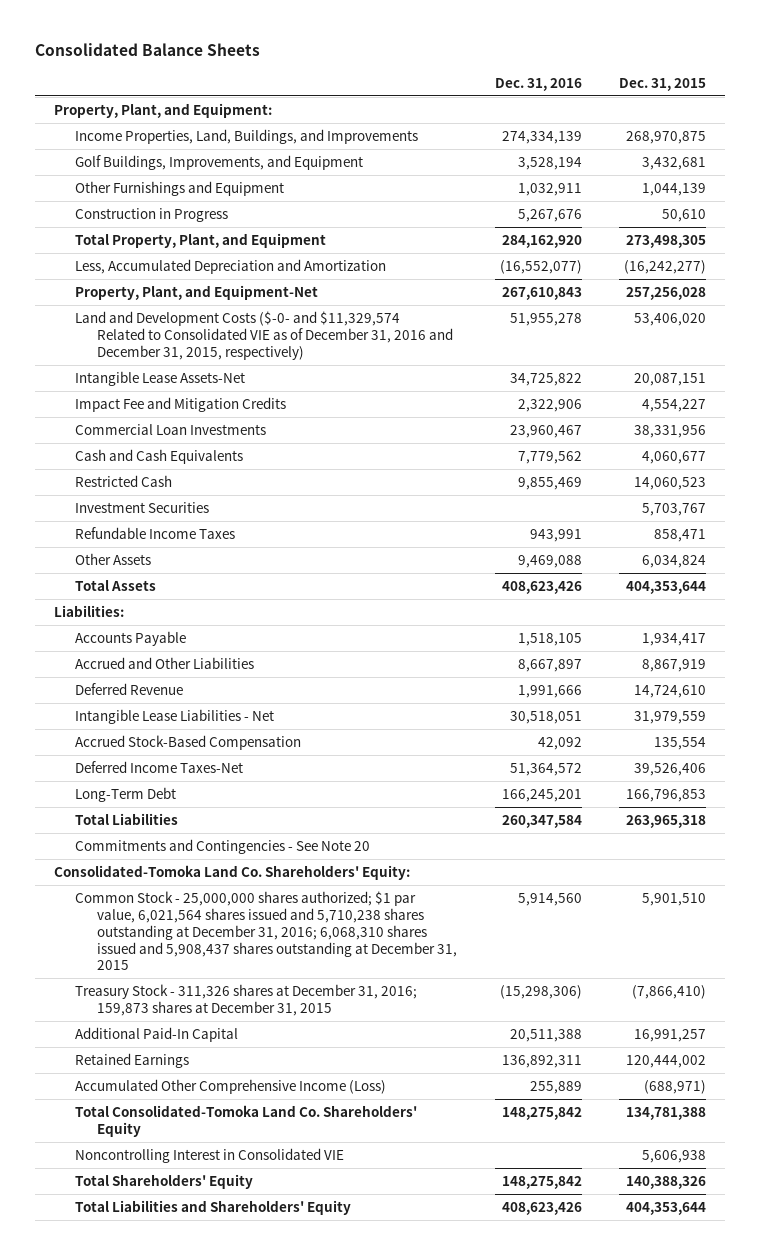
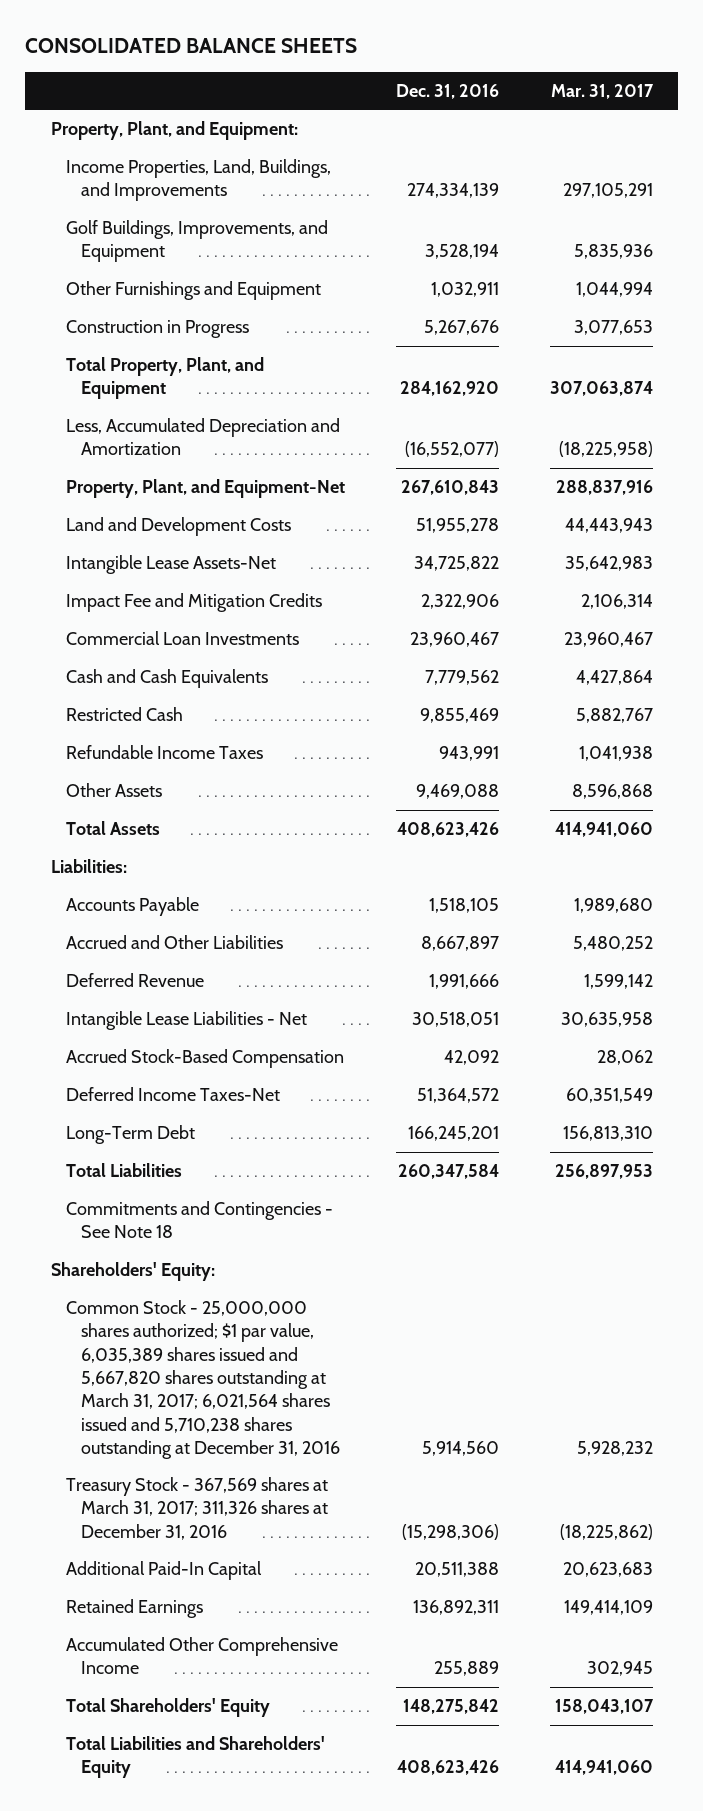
- Consolidated Balance Sheets
+ CONSOLIDATED BALANCE SHEETS
- | Dec. 31, 2016 | Dec. 31, 2015
+ | Dec. 31, 2016 | Mar. 31, 2017
- Land and Development Costs ($-0- and $11,329,574 Related to Consolidated VIE as of December 31, 2016 and December 31, 2015, respectively) | 51,955,278 | 53,406,020
+ Land and Development Costs | 51,955,278 | 44,443,943
- Investment Securities | | 5,703,767
- Commitments and Contingencies - See Note 20
- Consolidated-Tomoka Land Co. Shareholders' Equity:
- Common Stock - 25,000,000 shares authorized; $1 par value, 6,021,564 shares issued and 5,710,238 shares outstanding at December 31, 2016; 6,068,310 shares issued and 5,908,437 shares outstanding at December 31, 2015 | 5,914,560 | 5,901,510
- Treasury Stock - 311,326 shares at December 31, 2016; 159,873 shares at December 31, 2015 | (15,298,306) | (7,866,410)
+ Commitments and Contingencies - See Note 18
+ Shareholders' Equity:
+ Common Stock - 25,000,000 shares authorized; $1 par value, 6,035,389 shares issued and 5,667,820 shares outstanding at March 31, 2017; 6,021,564 shares issued and 5,710,238 shares outstanding at December 31, 2016 | 5,914,560 | 5,928,232
+ Treasury Stock - 367,569 shares at March 31, 2017; 311,326 shares at December 31, 2016 | (15,298,306) | (18,225,862)
- Accumulated Other Comprehensive Income (Loss) | 255,889 | (688,971)
- Total Consolidated-Tomoka Land Co. Shareholders' Equity | 148,275,842 | 134,781,388
- Noncontrolling Interest in Consolidated VIE | | 5,606,938
+ Accumulated Other Comprehensive Income | 255,889 | 302,945

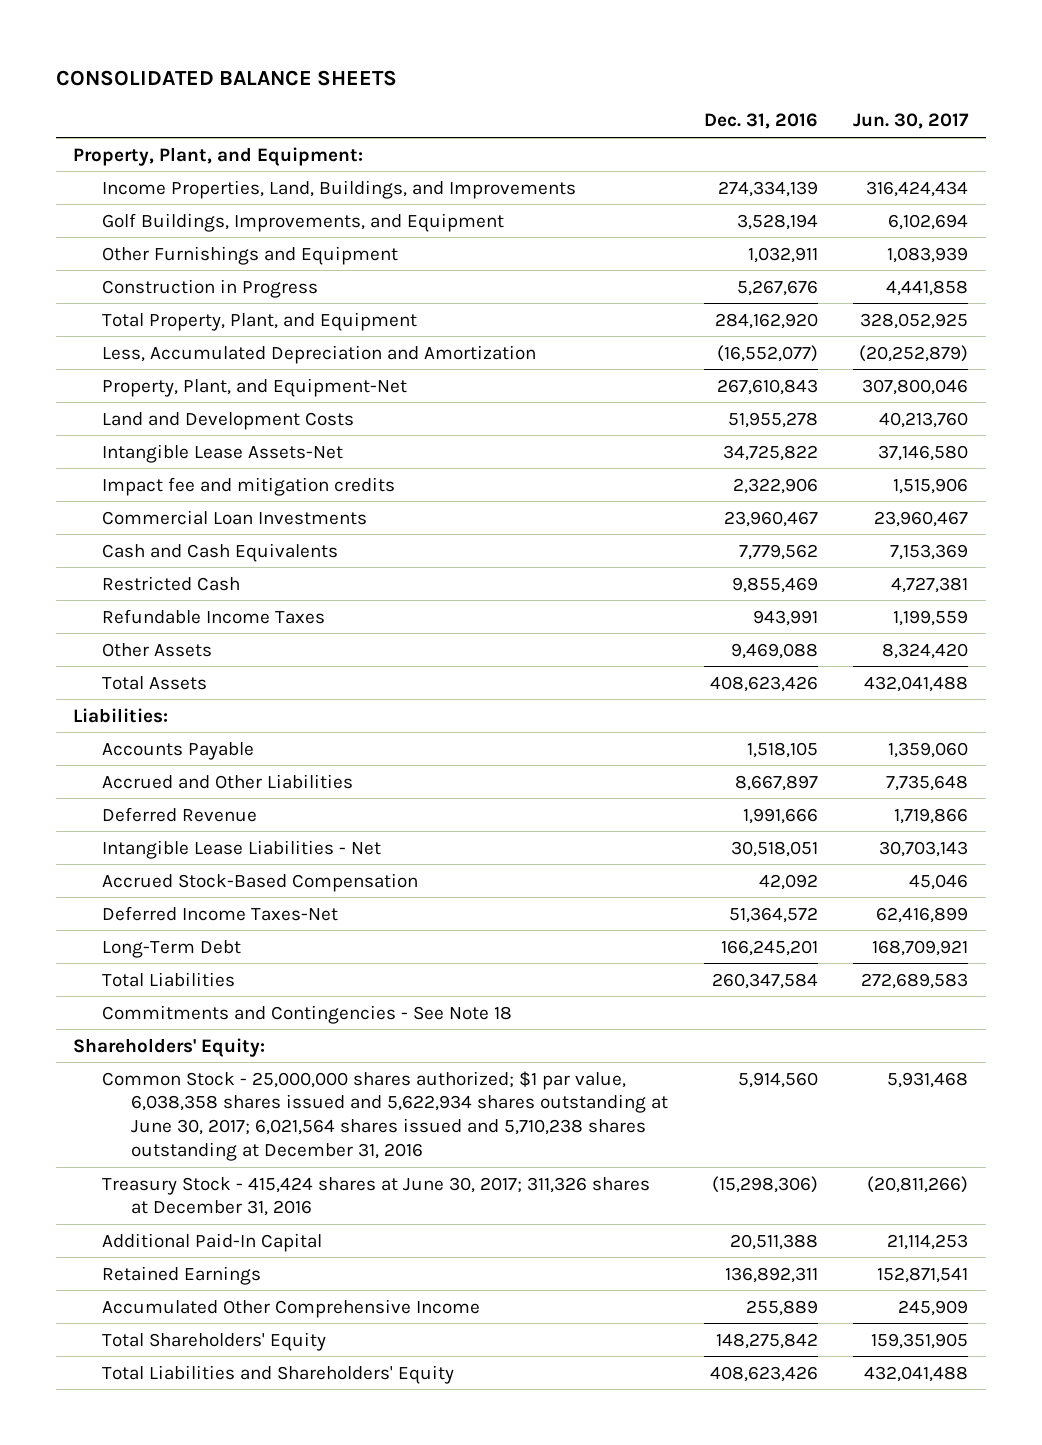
- | Dec. 31, 2016 | Mar. 31, 2017
+ | Dec. 31, 2016 | Jun. 30, 2017
- Impact Fee and Mitigation Credits | 2,322,906 | 2,106,314
+ Impact fee and mitigation credits | 2,322,906 | 1,515,906
- Common Stock - 25,000,000 shares authorized; $1 par value, 6,035,389 shares issued and 5,667,820 shares outstanding at March 31, 2017; 6,021,564 shares issued and 5,710,238 shares outstanding at December 31, 2016 | 5,914,560 | 5,928,232
- Treasury Stock - 367,569 shares at March 31, 2017; 311,326 shares at December 31, 2016 | (15,298,306) | (18,225,862)
+ Common Stock - 25,000,000 shares authorized; $1 par value, 6,038,358 shares issued and 5,622,934 shares outstanding at June 30, 2017; 6,021,564 shares issued and 5,710,238 shares outstanding at December 31, 2016 | 5,914,560 | 5,931,468
+ Treasury Stock - 415,424 shares at June 30, 2017; 311,326 shares at December 31, 2016 | (15,298,306) | (20,811,266)

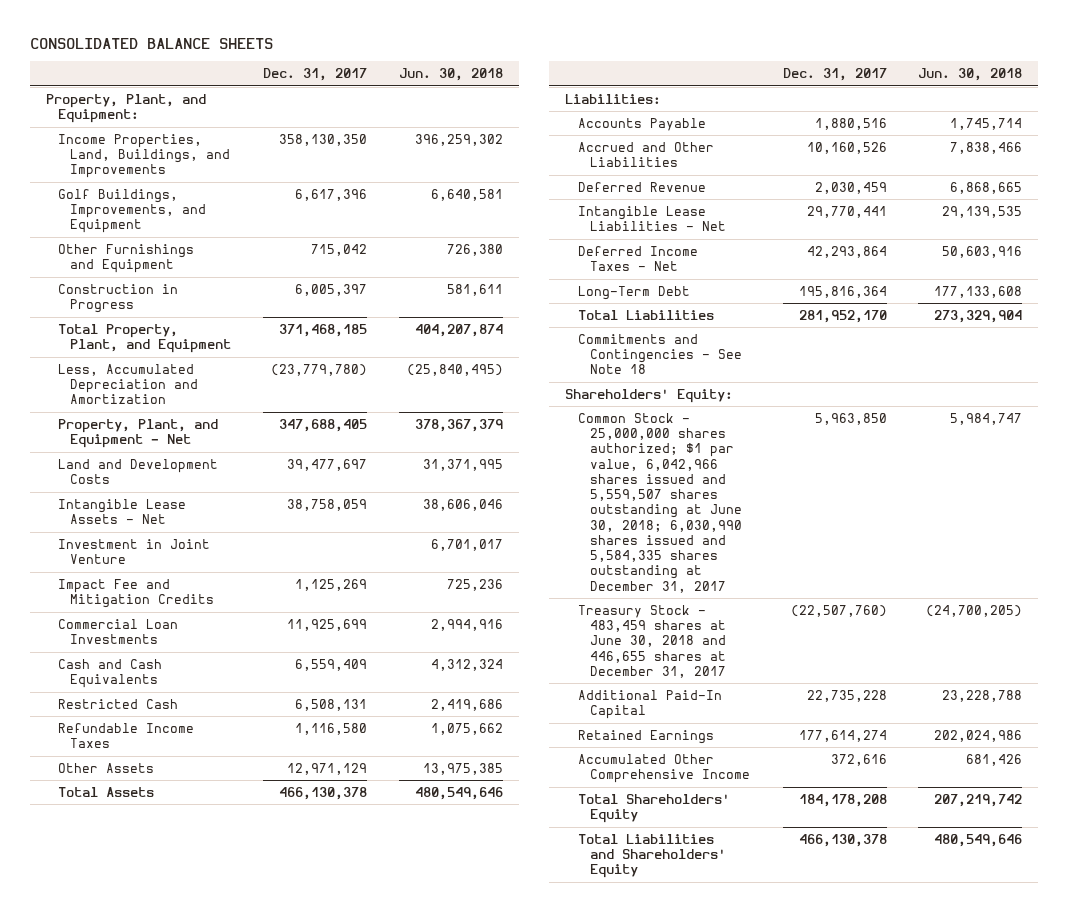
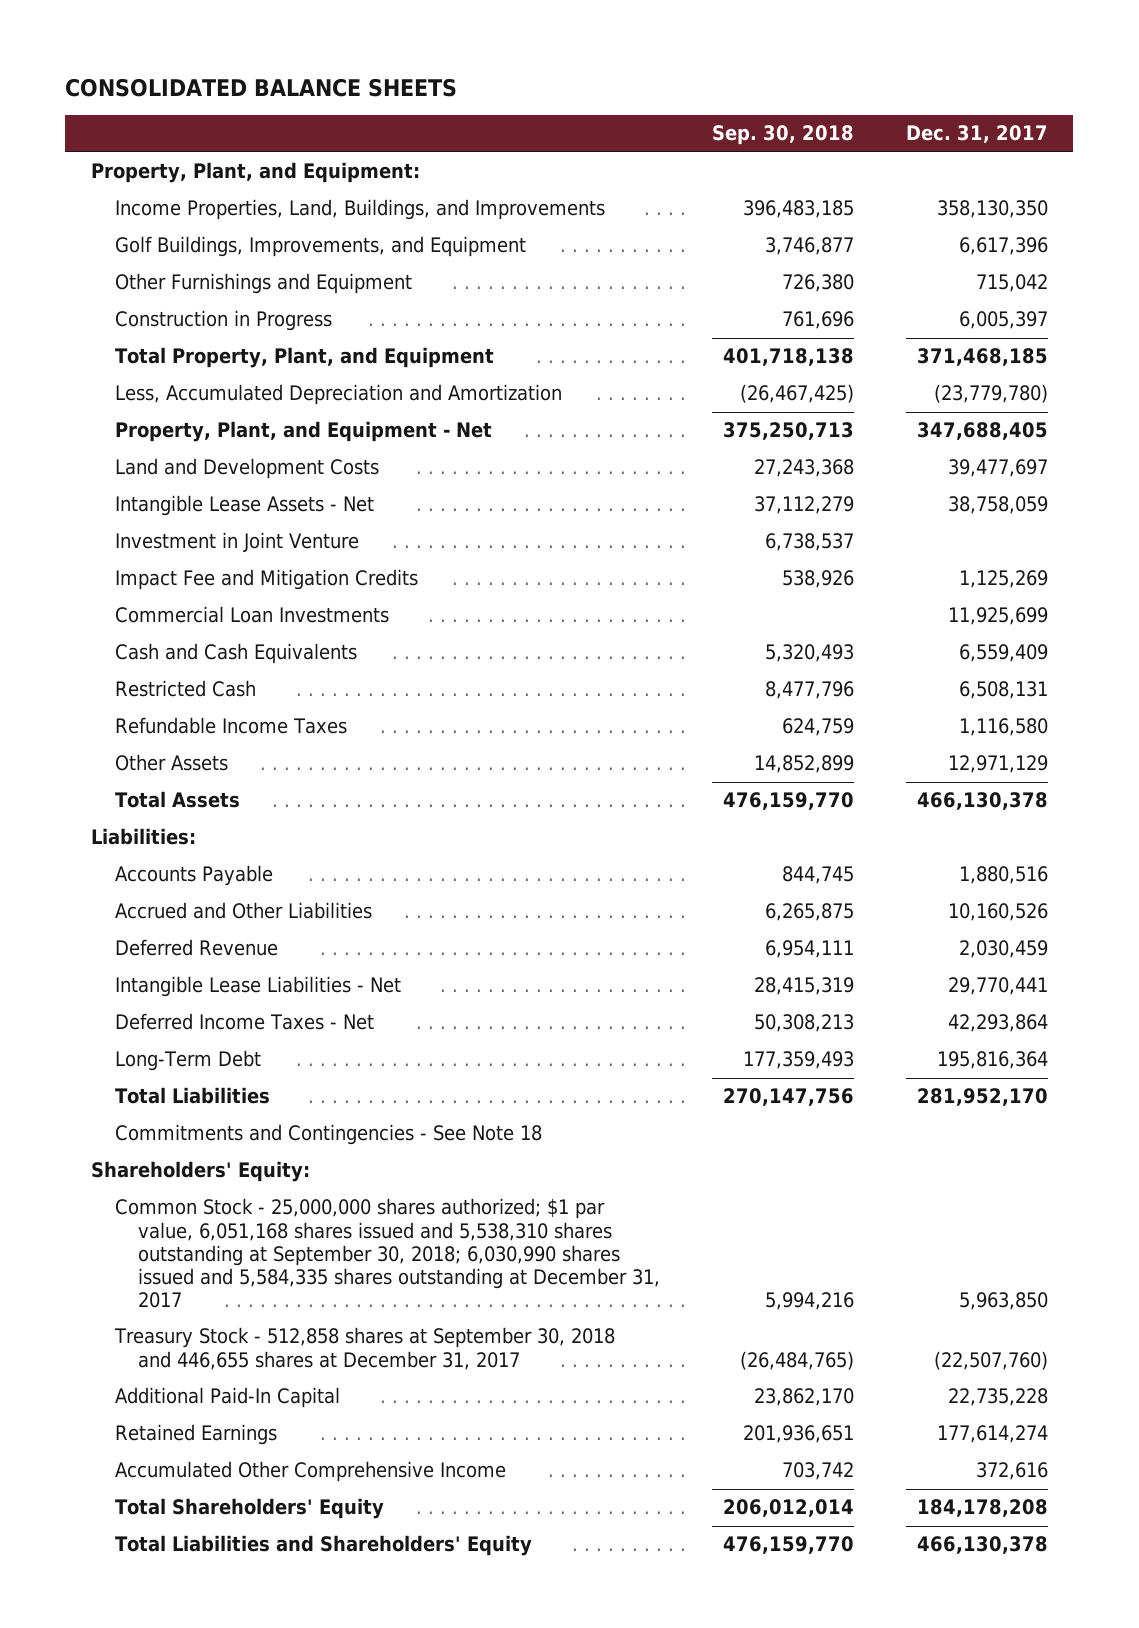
- | Dec. 31, 2017 | Jun. 30, 2018
+ | Sep. 30, 2018 | Dec. 31, 2017
- Common Stock - 25,000,000 shares authorized; $1 par value, 6,042,966 shares issued and 5,559,507 shares outstanding at June 30, 2018; 6,030,990 shares issued and 5,584,335 shares outstanding at December 31, 2017 | 5,963,850 | 5,984,747
- Treasury Stock - 483,459 shares at June 30, 2018 and 446,655 shares at December 31, 2017 | (22,507,760) | (24,700,205)
+ Common Stock - 25,000,000 shares authorized; $1 par value, 6,051,168 shares issued and 5,538,310 shares outstanding at September 30, 2018; 6,030,990 shares issued and 5,584,335 shares outstanding at December 31, 2017 | 5,994,216 | 5,963,850
+ Treasury Stock - 512,858 shares at September 30, 2018 and 446,655 shares at December 31, 2017 | (26,484,765) | (22,507,760)

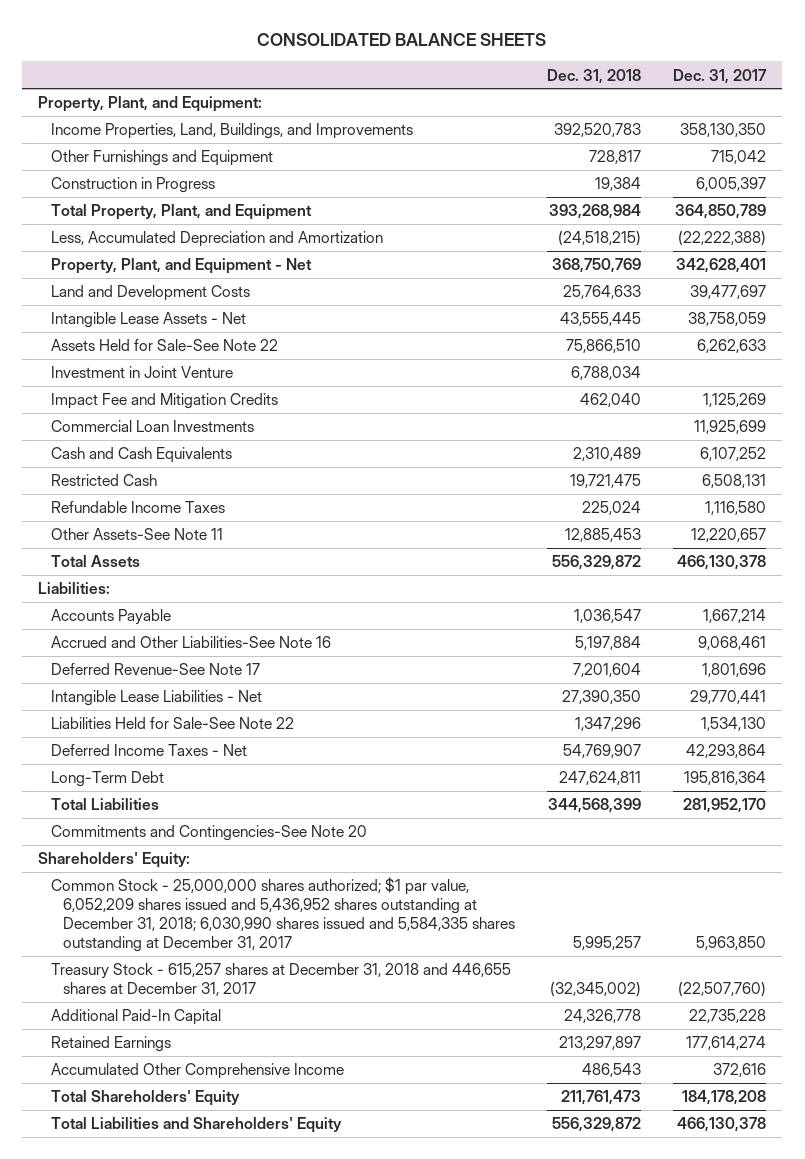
- | Sep. 30, 2018 | Dec. 31, 2017
+ | Dec. 31, 2018 | Dec. 31, 2017
- Golf Buildings, Improvements, and Equipment | 3,746,877 | 6,617,396
- Total Property, Plant, and Equipment | 401,718,138 | 371,468,185
- Less, Accumulated Depreciation and Amortization | (26,467,425) | (23,779,780)
- Property, Plant, and Equipment - Net | 375,250,713 | 347,688,405
+ Total Property, Plant, and Equipment | 393,268,984 | 364,850,789
+ Less, Accumulated Depreciation and Amortization | (24,518,215) | (22,222,388)
+ Property, Plant, and Equipment - Net | 368,750,769 | 342,628,401
+ Assets Held for Sale-See Note 22 | 75,866,510 | 6,262,633
- Cash and Cash Equivalents | 5,320,493 | 6,559,409
+ Cash and Cash Equivalents | 2,310,489 | 6,107,252
- Other Assets | 14,852,899 | 12,971,129
+ Other Assets-See Note 11 | 12,885,453 | 12,220,657
- Accounts Payable | 844,745 | 1,880,516
- Accrued and Other Liabilities | 6,265,875 | 10,160,526
- Deferred Revenue | 6,954,111 | 2,030,459
+ Accounts Payable | 1,036,547 | 1,667,214
+ Accrued and Other Liabilities-See Note 16 | 5,197,884 | 9,068,461
+ Deferred Revenue-See Note 17 | 7,201,604 | 1,801,696
+ Liabilities Held for Sale-See Note 22 | 1,347,296 | 1,534,130
- Commitments and Contingencies - See Note 18
+ Commitments and Contingencies-See Note 20
- Common Stock - 25,000,000 shares authorized; $1 par value, 6,051,168 shares issued and 5,538,310 shares outstanding at September 30, 2018; 6,030,990 shares issued and 5,584,335 shares outstanding at December 31, 2017 | 5,994,216 | 5,963,850
- Treasury Stock - 512,858 shares at September 30, 2018 and 446,655 shares at December 31, 2017 | (26,484,765) | (22,507,760)
+ Common Stock - 25,000,000 shares authorized; $1 par value, 6,052,209 shares issued and 5,436,952 shares outstanding at December 31, 2018; 6,030,990 shares issued and 5,584,335 shares outstanding at December 31, 2017 | 5,995,257 | 5,963,850
+ Treasury Stock - 615,257 shares at December 31, 2018 and 446,655 shares at December 31, 2017 | (32,345,002) | (22,507,760)

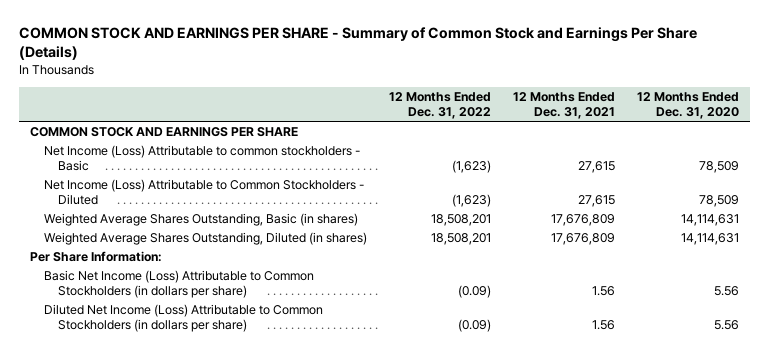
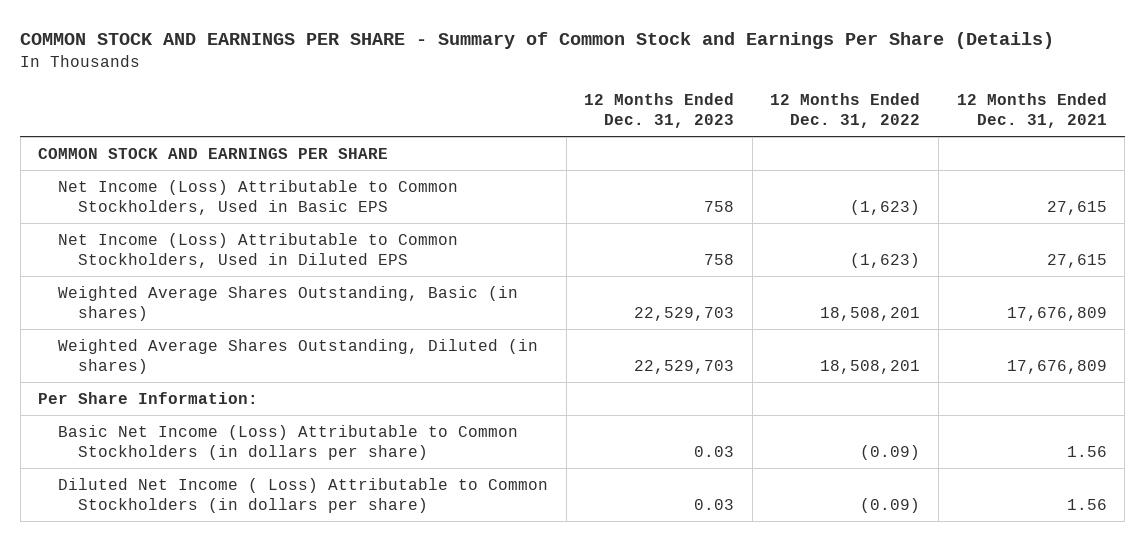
- | 12 Months Ended Dec. 31, 2022 | 12 Months Ended Dec. 31, 2021 | 12 Months Ended Dec. 31, 2020
+ | 12 Months Ended Dec. 31, 2023 | 12 Months Ended Dec. 31, 2022 | 12 Months Ended Dec. 31, 2021
- Net Income (Loss) Attributable to common stockholders - Basic | (1,623) | 27,615 | 78,509
- Net Income (Loss) Attributable to Common Stockholders - Diluted | (1,623) | 27,615 | 78,509
+ Net Income (Loss) Attributable to Common Stockholders, Used in Basic EPS | 758 | (1,623) | 27,615
+ Net Income (Loss) Attributable to Common Stockholders, Used in Diluted EPS | 758 | (1,623) | 27,615
- Diluted Net Income (Loss) Attributable to Common Stockholders (in dollars per share) | (0.09) | 1.56 | 5.56
+ Diluted Net Income ( Loss) Attributable to Common Stockholders (in dollars per share) | 0.03 | (0.09) | 1.56

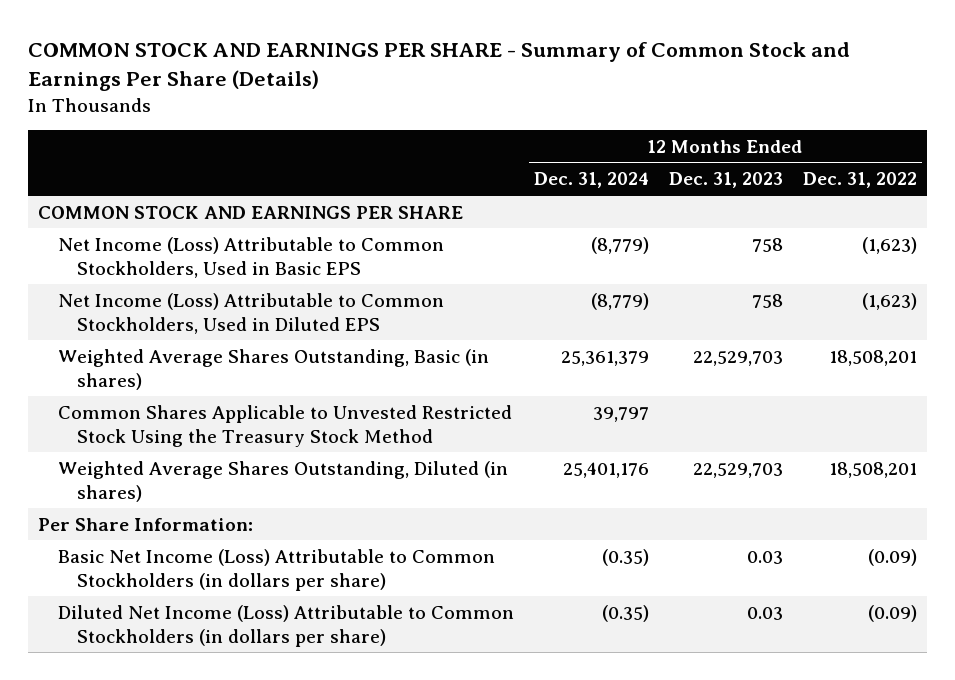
- | 12 Months Ended Dec. 31, 2023 | 12 Months Ended Dec. 31, 2022 | 12 Months Ended Dec. 31, 2021
+ | 12 Months Ended Dec. 31, 2024 | 12 Months Ended Dec. 31, 2023 | 12 Months Ended Dec. 31, 2022
+ Common Shares Applicable to Unvested Restricted Stock Using the Treasury Stock Method | 39,797 | |
- Diluted Net Income ( Loss) Attributable to Common Stockholders (in dollars per share) | 0.03 | (0.09) | 1.56
+ Diluted Net Income (Loss) Attributable to Common Stockholders (in dollars per share) | (0.35) | 0.03 | (0.09)

